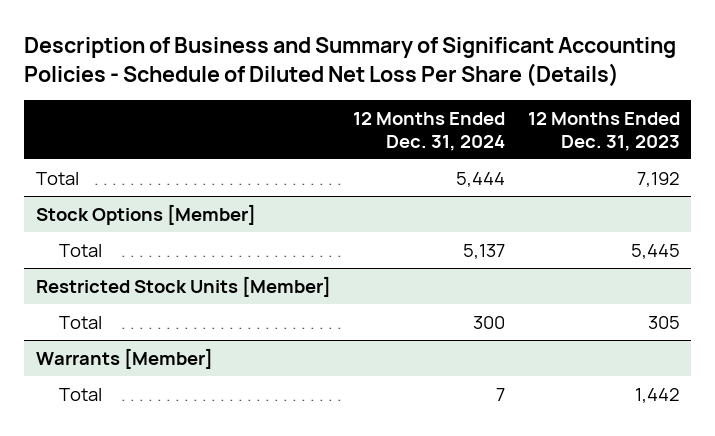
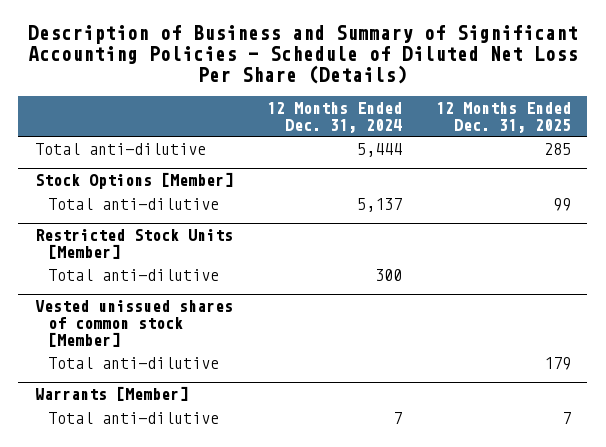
- | 12 Months Ended Dec. 31, 2024 | 12 Months Ended Dec. 31, 2023
+ | 12 Months Ended Dec. 31, 2024 | 12 Months Ended Dec. 31, 2025
- Total | 5,444 | 7,192
+ Total anti-dilutive | 5,444 | 285
@ Stock Options [Member]
- Total | 5,137 | 5,445
+ Total anti-dilutive | 5,137 | 99
@ Restricted Stock Units [Member]
- Total | 300 | 305
+ Total anti-dilutive | 300 |
+ Vested unissued shares of common stock [Member]
+ Total anti-dilutive | | 179
@ Warrants [Member]
- Total | 7 | 1,442
+ Total anti-dilutive | 7 | 7

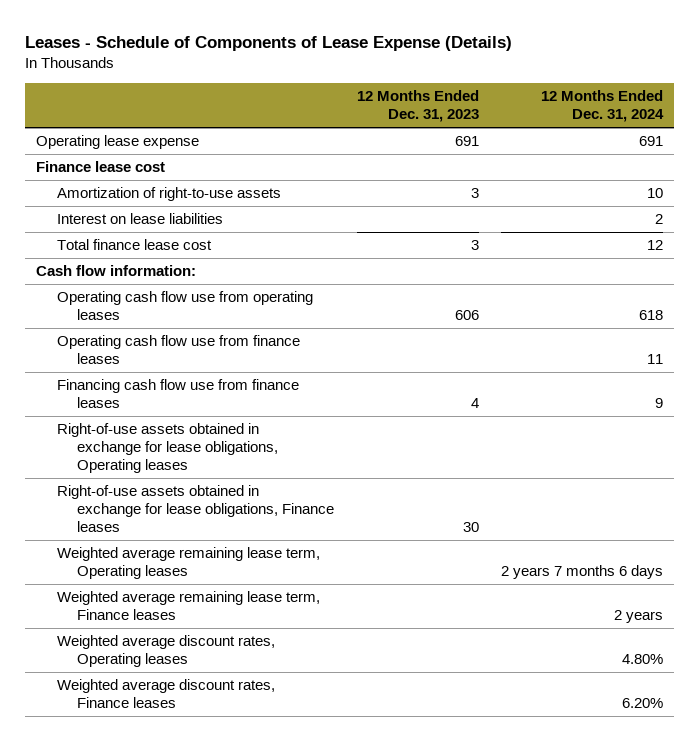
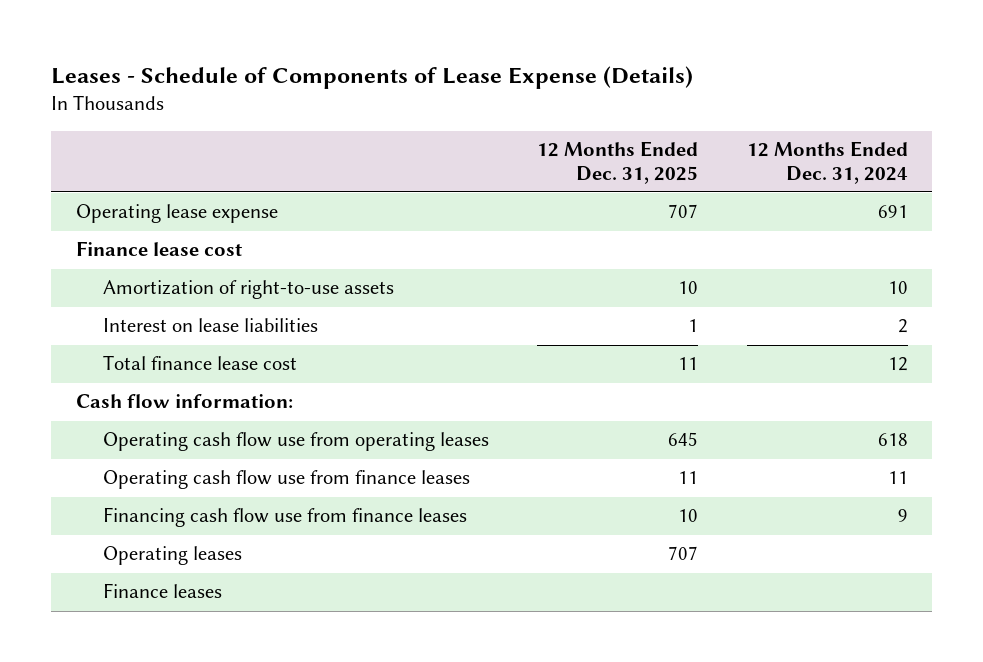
- | 12 Months Ended Dec. 31, 2023 | 12 Months Ended Dec. 31, 2024
+ | 12 Months Ended Dec. 31, 2025 | 12 Months Ended Dec. 31, 2024
- Right-of-use assets obtained in exchange for lease obligations, Operating leases
- Right-of-use assets obtained in exchange for lease obligations, Finance leases | 30 |
- Weighted average remaining lease term, Operating leases | | 2 years 7 months 6 days
- Weighted average remaining lease term, Finance leases | | 2 years
- Weighted average discount rates, Operating leases | | 4.80%
- Weighted average discount rates, Finance leases | | 6.20%
+ Operating leases | 707 |
+ Finance leases

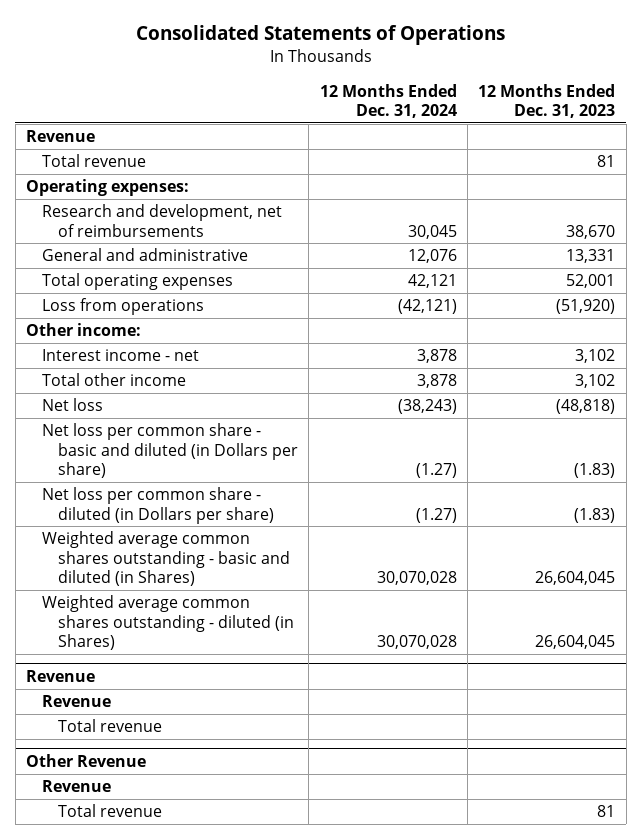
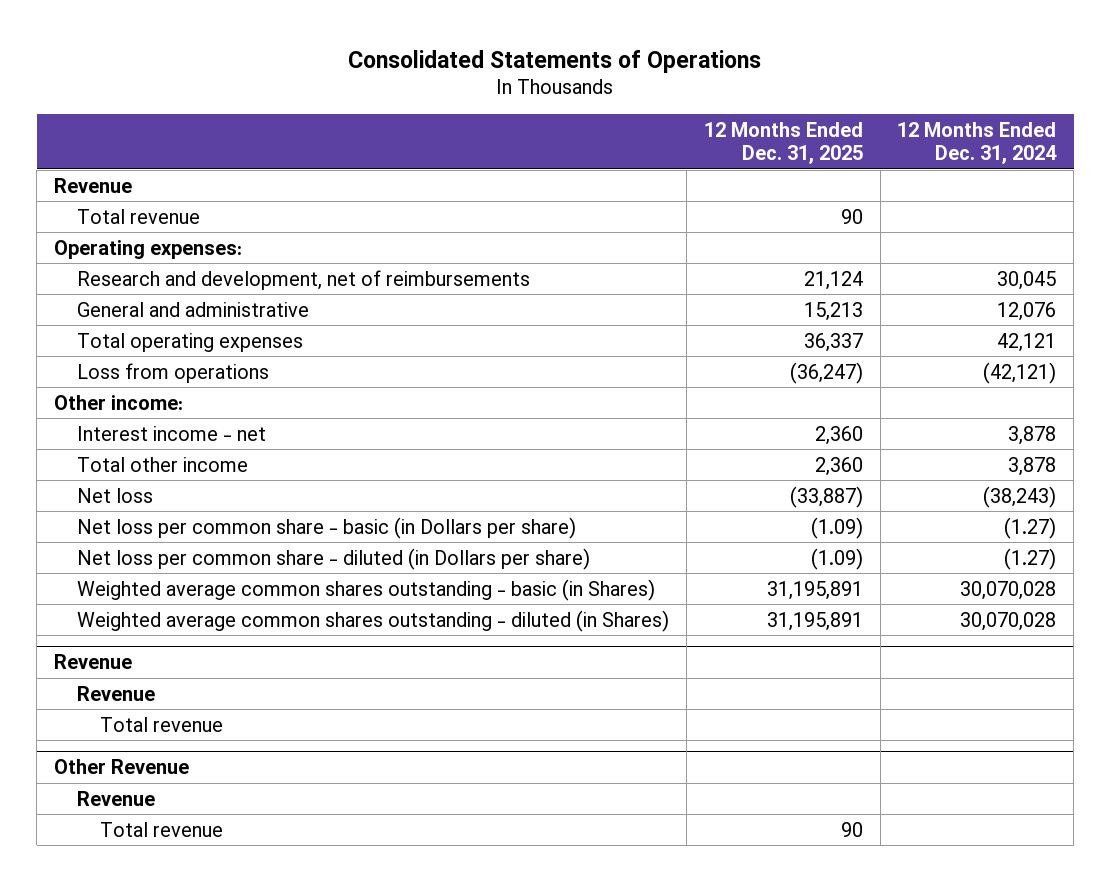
- | 12 Months Ended Dec. 31, 2024 | 12 Months Ended Dec. 31, 2023
+ | 12 Months Ended Dec. 31, 2025 | 12 Months Ended Dec. 31, 2024
- Net loss per common share - basic and diluted (in Dollars per share) | (1.27) | (1.83)
+ Net loss per common share - basic (in Dollars per share) | (1.09) | (1.27)
- Weighted average common shares outstanding - basic and diluted (in Shares) | 30,070,028 | 26,604,045
+ Weighted average common shares outstanding - basic (in Shares) | 31,195,891 | 30,070,028

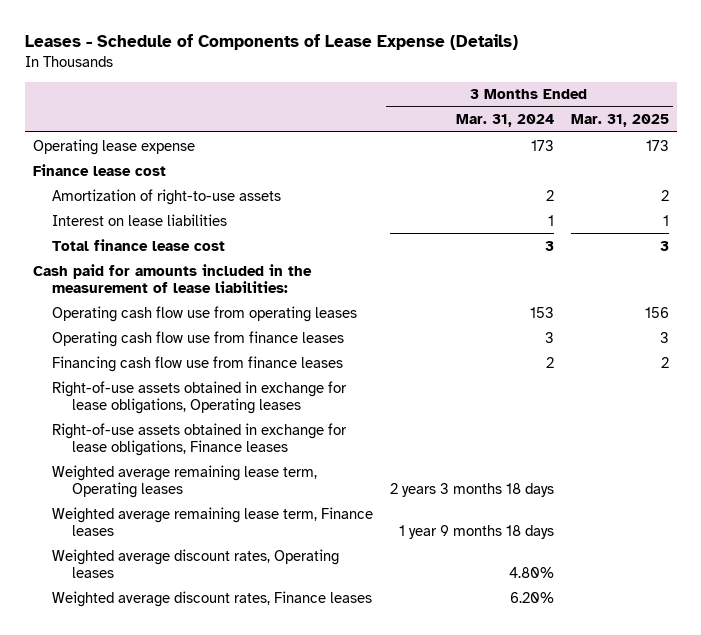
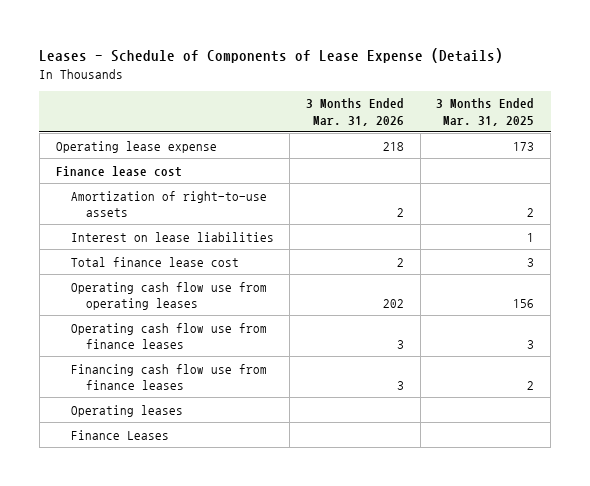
- | 3 Months Ended Mar. 31, 2024 | 3 Months Ended Mar. 31, 2025
+ | 3 Months Ended Mar. 31, 2026 | 3 Months Ended Mar. 31, 2025
- Cash paid for amounts included in the measurement of lease liabilities:
- Right-of-use assets obtained in exchange for lease obligations, Operating leases
- Right-of-use assets obtained in exchange for lease obligations, Finance leases
- Weighted average remaining lease term, Operating leases | 2 years 3 months 18 days |
- Weighted average remaining lease term, Finance leases | 1 year 9 months 18 days |
- Weighted average discount rates, Operating leases | 4.80% |
- Weighted average discount rates, Finance leases | 6.20% |
+ Operating leases
+ Finance Leases

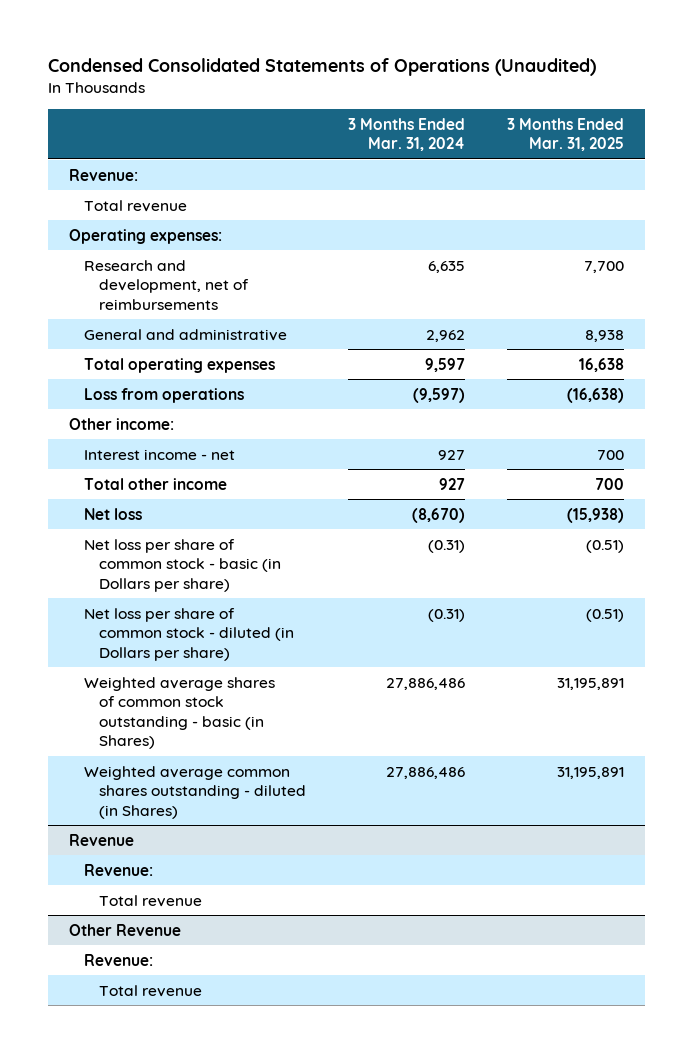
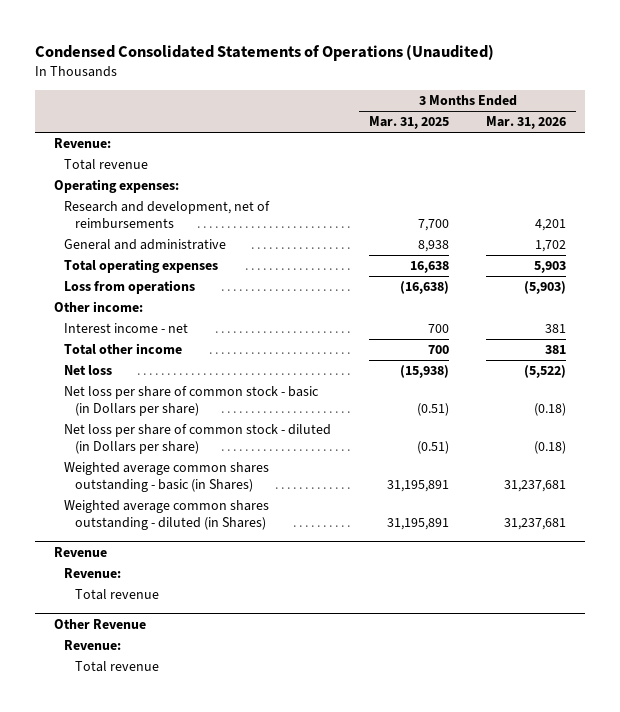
- | 3 Months Ended Mar. 31, 2024 | 3 Months Ended Mar. 31, 2025
+ | 3 Months Ended Mar. 31, 2025 | 3 Months Ended Mar. 31, 2026
- Weighted average shares of common stock outstanding - basic (in Shares) | 27,886,486 | 31,195,891
+ Weighted average common shares outstanding - basic (in Shares) | 31,195,891 | 31,237,681

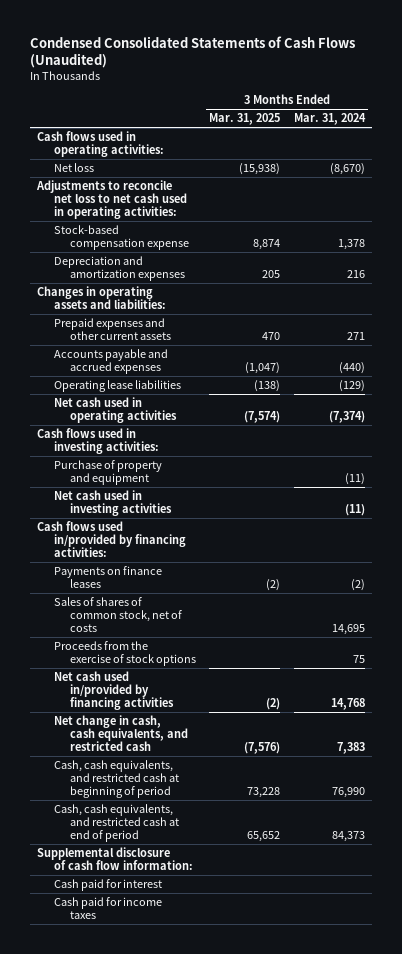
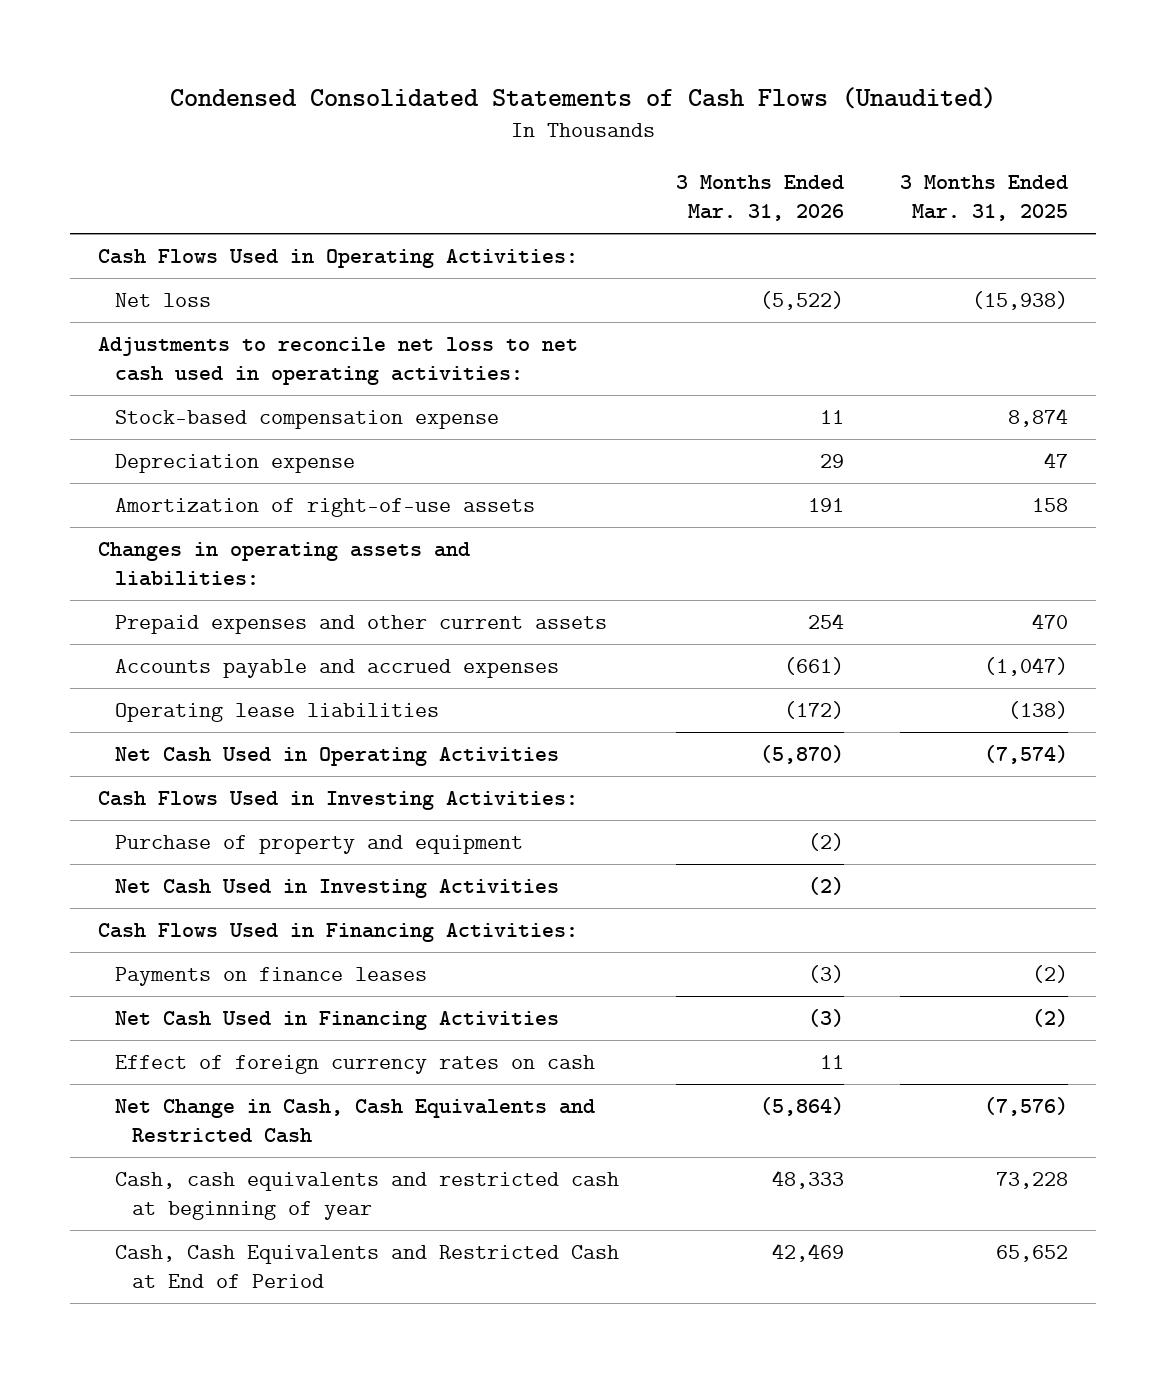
- | 3 Months Ended Mar. 31, 2025 | 3 Months Ended Mar. 31, 2024
+ | 3 Months Ended Mar. 31, 2026 | 3 Months Ended Mar. 31, 2025
- Cash flows used in operating activities:
+ Cash Flows Used in Operating Activities:
- Depreciation and amortization expenses | 205 | 216
+ Depreciation expense | 29 | 47
+ Amortization of right-of-use assets | 191 | 158
- Net cash used in operating activities | (7,574) | (7,374)
- Cash flows used in investing activities:
+ Net Cash Used in Operating Activities | (5,870) | (7,574)
+ Cash Flows Used in Investing Activities:
- Net cash used in investing activities | | (11)
- Cash flows used in/provided by financing activities:
+ Net Cash Used in Investing Activities | (2) |
+ Cash Flows Used in Financing Activities:
- Sales of shares of common stock, net of costs | | 14,695
- Proceeds from the exercise of stock options | | 75
- Net cash used in/provided by financing activities | (2) | 14,768
- Net change in cash, cash equivalents, and restricted cash | (7,576) | 7,383
- Cash, cash equivalents, and restricted cash at beginning of period | 73,228 | 76,990
- Cash, cash equivalents, and restricted cash at end of period | 65,652 | 84,373
- Supplemental disclosure of cash flow information:
- Cash paid for interest
- Cash paid for income taxes
+ Net Cash Used in Financing Activities | (3) | (2)
+ Effect of foreign currency rates on cash | 11 |
+ Net Change in Cash, Cash Equivalents and Restricted Cash | (5,864) | (7,576)
+ Cash, cash equivalents and restricted cash at beginning of year | 48,333 | 73,228
+ Cash, Cash Equivalents and Restricted Cash at End of Period | 42,469 | 65,652

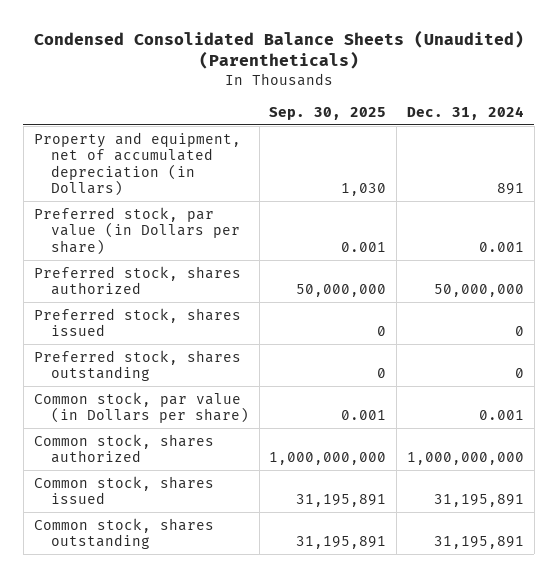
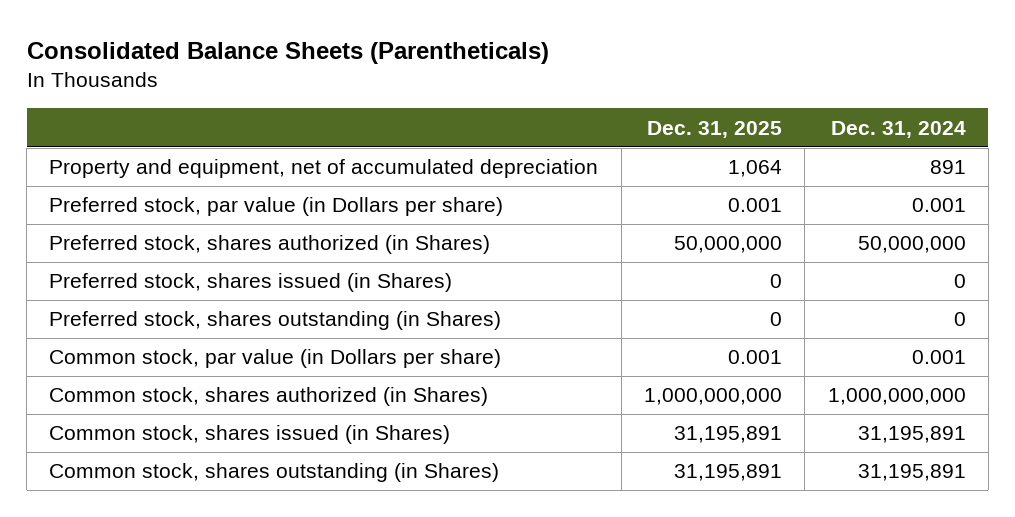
- Condensed Consolidated Balance Sheets (Unaudited) (Parentheticals)
+ Consolidated Balance Sheets (Parentheticals)
- | Sep. 30, 2025 | Dec. 31, 2024
+ | Dec. 31, 2025 | Dec. 31, 2024
- Property and equipment, net of accumulated depreciation (in Dollars) | 1,030 | 891
+ Property and equipment, net of accumulated depreciation | 1,064 | 891
- Preferred stock, shares authorized | 50,000,000 | 50,000,000
- Preferred stock, shares issued | 0 | 0
- Preferred stock, shares outstanding | 0 | 0
+ Preferred stock, shares authorized (in Shares) | 50,000,000 | 50,000,000
+ Preferred stock, shares issued (in Shares) | 0 | 0
+ Preferred stock, shares outstanding (in Shares) | 0 | 0
- Common stock, shares authorized | 1,000,000,000 | 1,000,000,000
- Common stock, shares issued | 31,195,891 | 31,195,891
- Common stock, shares outstanding | 31,195,891 | 31,195,891
+ Common stock, shares authorized (in Shares) | 1,000,000,000 | 1,000,000,000
+ Common stock, shares issued (in Shares) | 31,195,891 | 31,195,891
+ Common stock, shares outstanding (in Shares) | 31,195,891 | 31,195,891

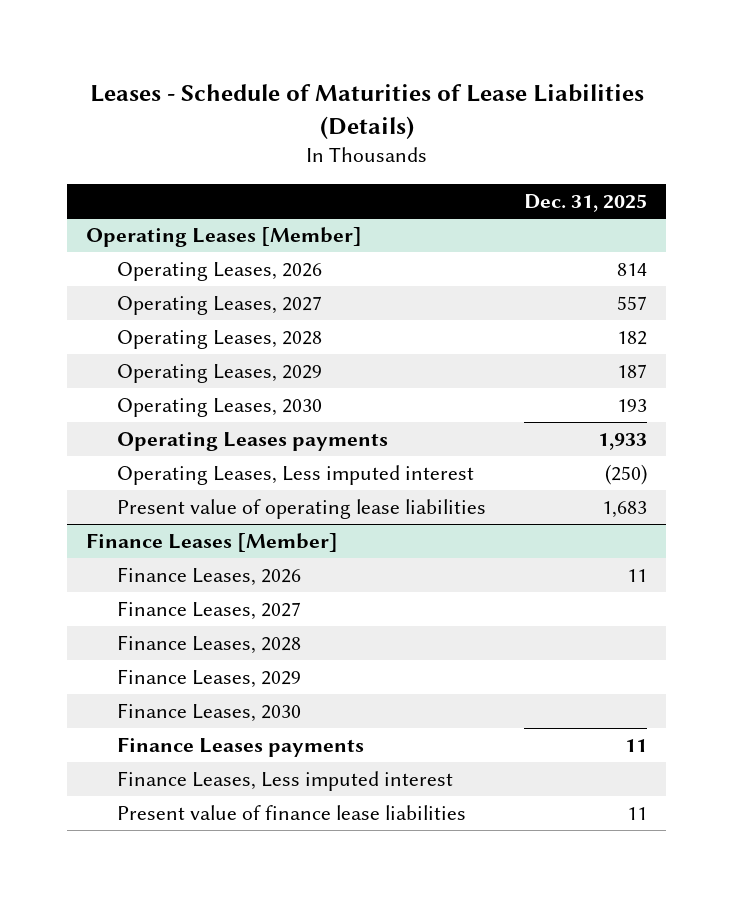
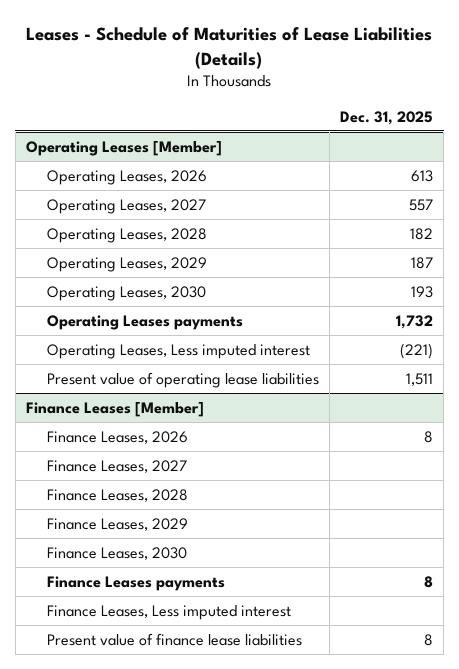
@ Operating Leases [Member]
- Operating Leases, 2026 | 814
+ Operating Leases, 2026 | 613
- Operating Leases payments | 1,933
- Operating Leases, Less imputed interest | (250)
- Present value of operating lease liabilities | 1,683
+ Operating Leases payments | 1,732
+ Operating Leases, Less imputed interest | (221)
+ Present value of operating lease liabilities | 1,511
@ Finance Leases [Member]
- Finance Leases, 2026 | 11
+ Finance Leases, 2026 | 8
- Finance Leases payments | 11
+ Finance Leases payments | 8
- Present value of finance lease liabilities | 11
+ Present value of finance lease liabilities | 8

